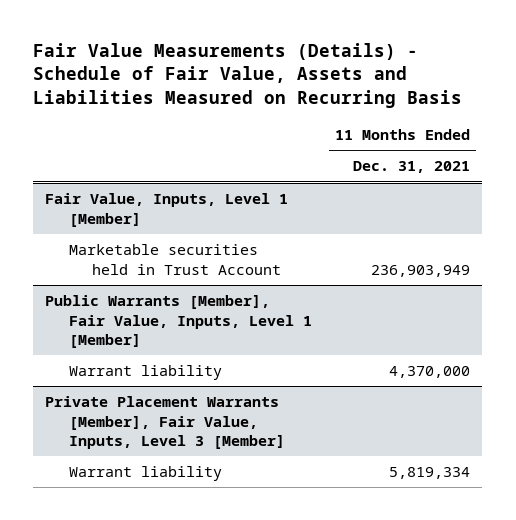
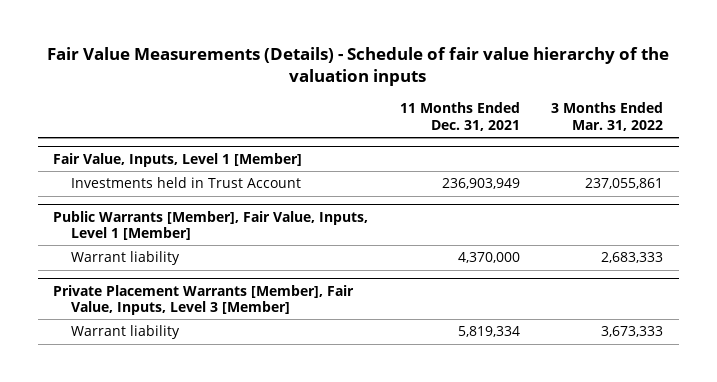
- Fair Value Measurements (Details) - Schedule of Fair Value, Assets and Liabilities Measured on Recurring Basis
+ Fair Value Measurements (Details) - Schedule of fair value hierarchy of the valuation inputs
- | 11 Months Ended Dec. 31, 2021
+ | 11 Months Ended Dec. 31, 2021 | 3 Months Ended Mar. 31, 2022
@ Fair Value, Inputs, Level 1 [Member]
- Marketable securities held in Trust Account | 236,903,949
+ Investments held in Trust Account | 236,903,949 | 237,055,861

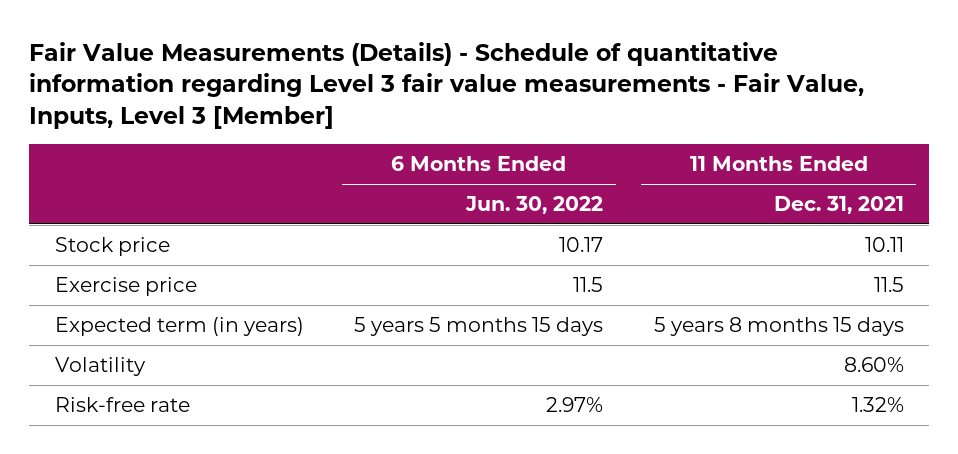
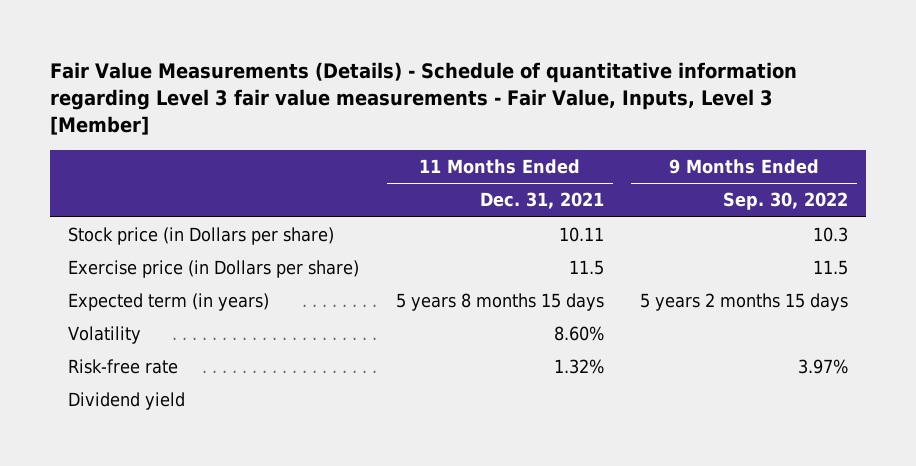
- | 6 Months Ended Jun. 30, 2022 | 11 Months Ended Dec. 31, 2021
+ | 11 Months Ended Dec. 31, 2021 | 9 Months Ended Sep. 30, 2022
- Stock price | 10.17 | 10.11
- Exercise price | 11.5 | 11.5
+ Stock price (in Dollars per share) | 10.11 | 10.3
+ Exercise price (in Dollars per share) | 11.5 | 11.5
+ Dividend yield

